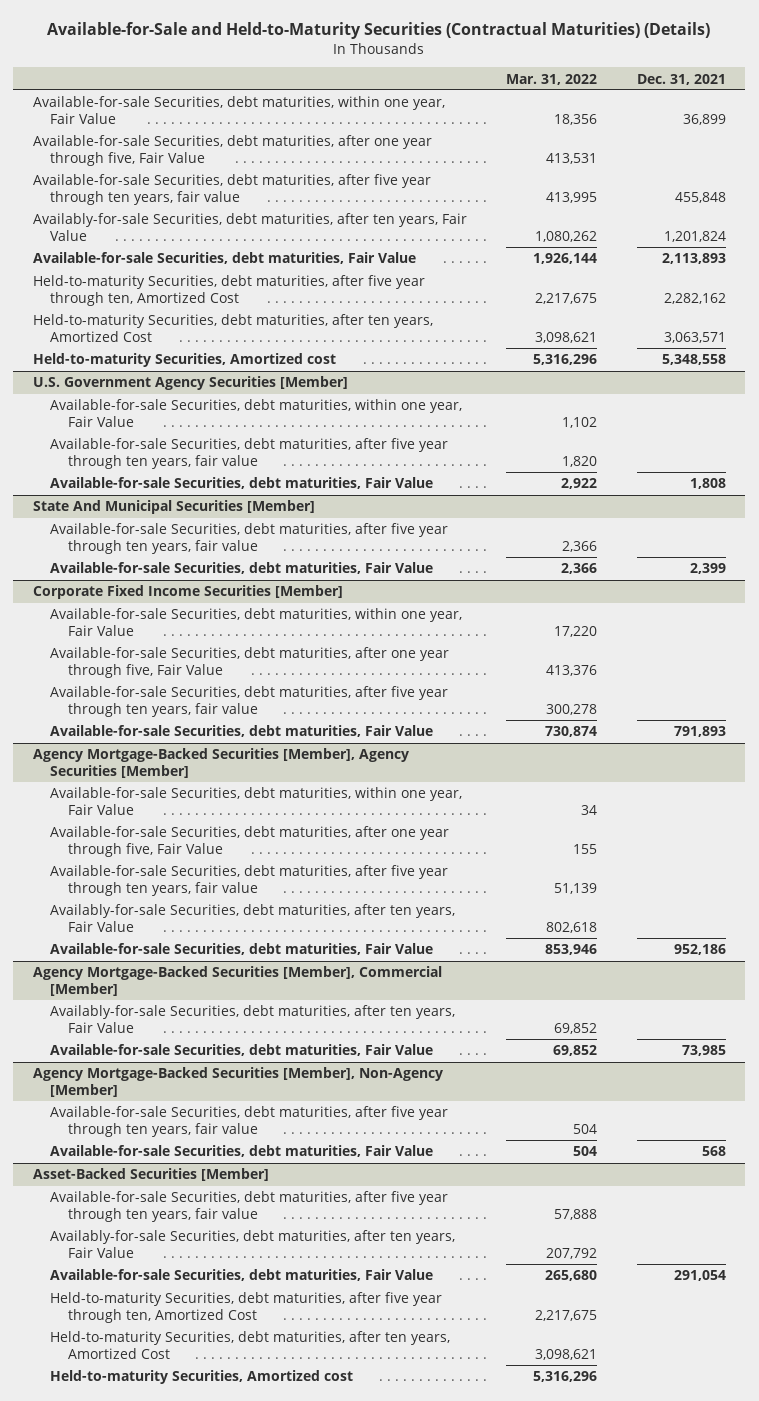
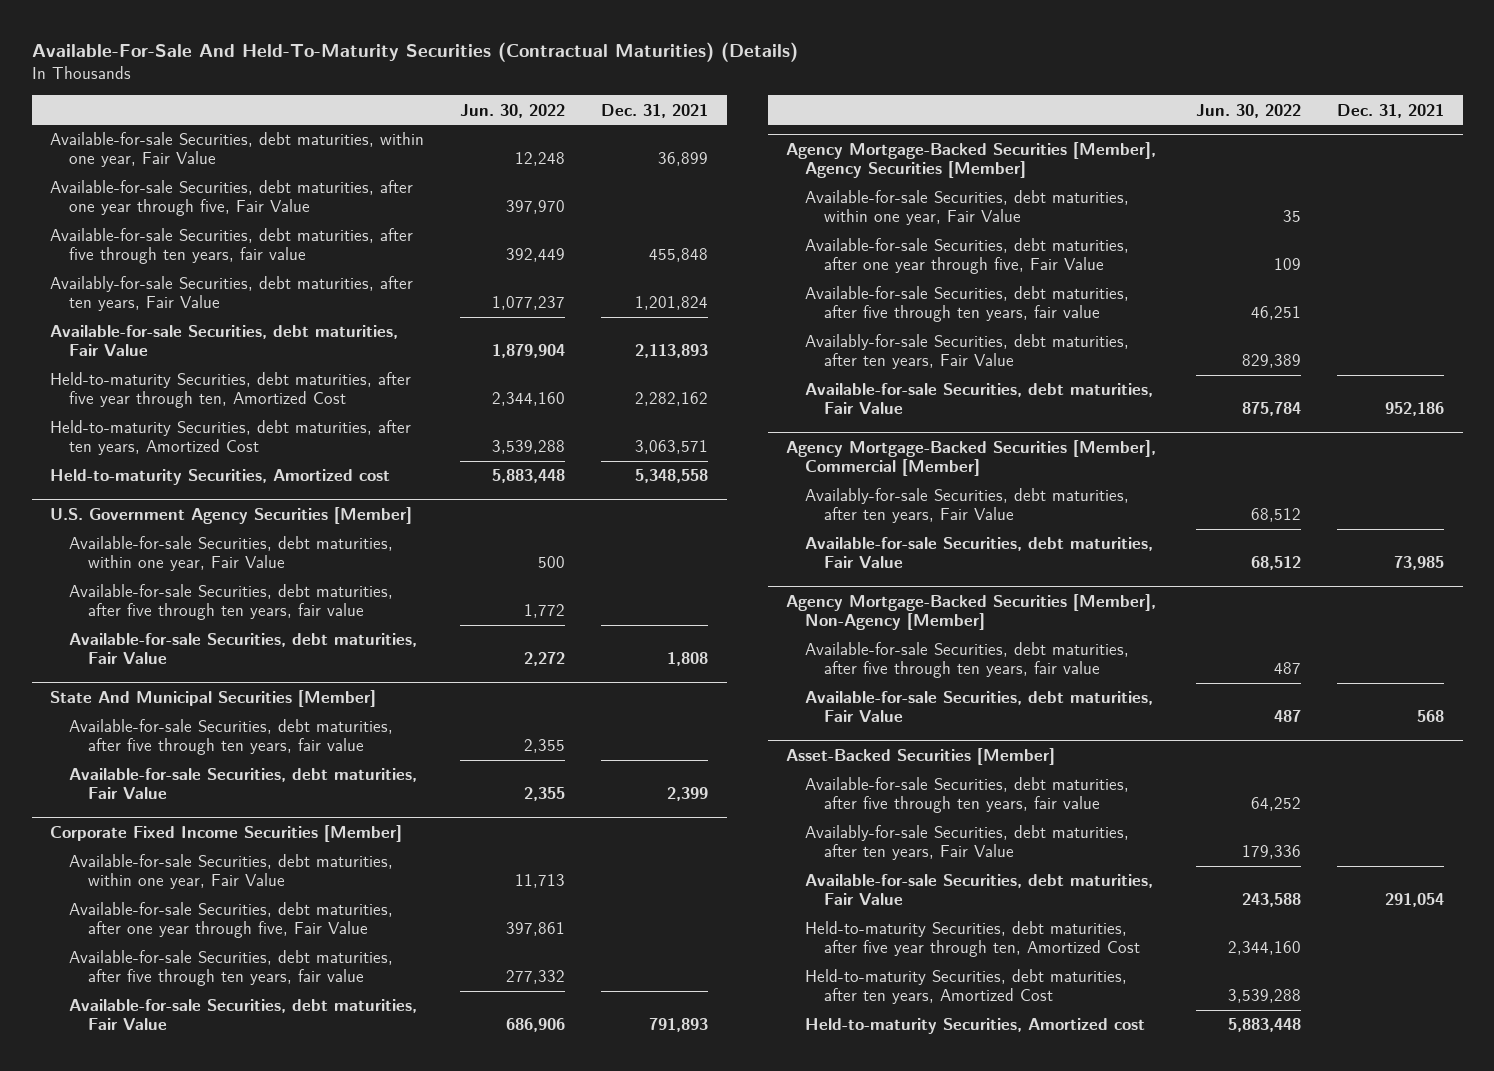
- Available-for-Sale and Held-to-Maturity Securities (Contractual Maturities) (Details)
+ Available-For-Sale And Held-To-Maturity Securities (Contractual Maturities) (Details)
- | Mar. 31, 2022 | Dec. 31, 2021
+ | Jun. 30, 2022 | Dec. 31, 2021
- Available-for-sale Securities, debt maturities, after five year through ten years, fair value | 413,995 | 455,848
+ Available-for-sale Securities, debt maturities, after five through ten years, fair value | 392,449 | 455,848
@ U.S. Government Agency Securities [Member]
- Available-for-sale Securities, debt maturities, after five year through ten years, fair value | 1,820 |
+ Available-for-sale Securities, debt maturities, after five through ten years, fair value | 1,772 |
@ State And Municipal Securities [Member]
- Available-for-sale Securities, debt maturities, after five year through ten years, fair value | 2,366 |
+ Available-for-sale Securities, debt maturities, after five through ten years, fair value | 2,355 |
@ Corporate Fixed Income Securities [Member]
- Available-for-sale Securities, debt maturities, after five year through ten years, fair value | 300,278 |
+ Available-for-sale Securities, debt maturities, after five through ten years, fair value | 277,332 |
@ Agency Mortgage-Backed Securities [Member], Agency Securities [Member]
- Available-for-sale Securities, debt maturities, after five year through ten years, fair value | 51,139 |
+ Available-for-sale Securities, debt maturities, after five through ten years, fair value | 46,251 |
@ Agency Mortgage-Backed Securities [Member], Non-Agency [Member]
- Available-for-sale Securities, debt maturities, after five year through ten years, fair value | 504 |
+ Available-for-sale Securities, debt maturities, after five through ten years, fair value | 487 |
@ Asset-Backed Securities [Member]
- Available-for-sale Securities, debt maturities, after five year through ten years, fair value | 57,888 |
+ Available-for-sale Securities, debt maturities, after five through ten years, fair value | 64,252 |

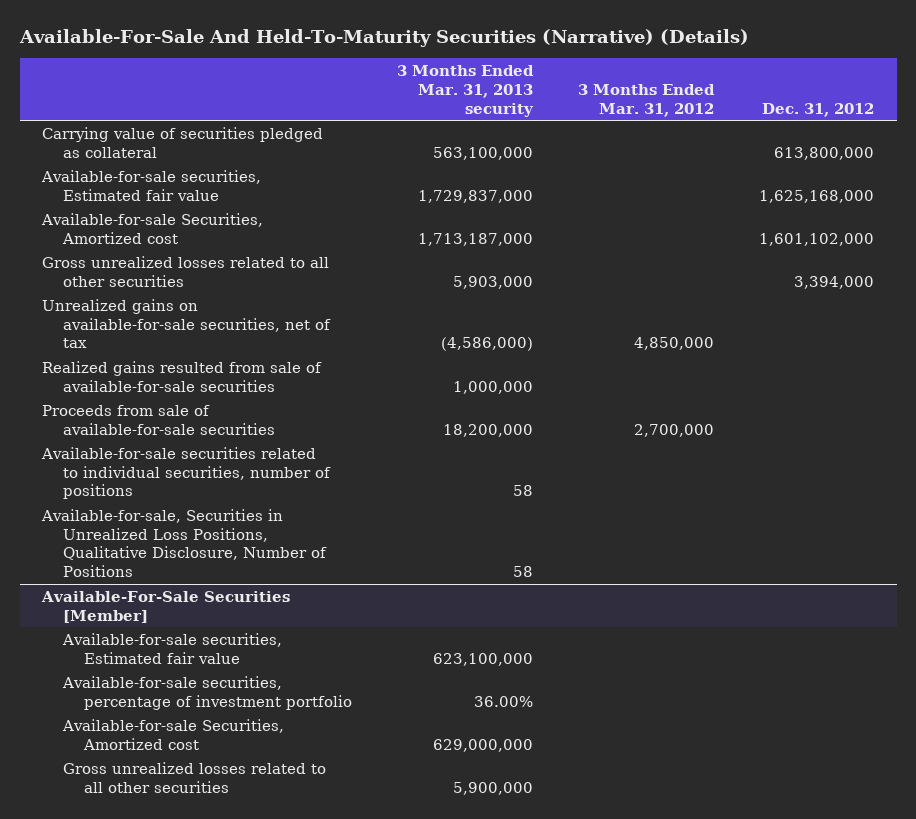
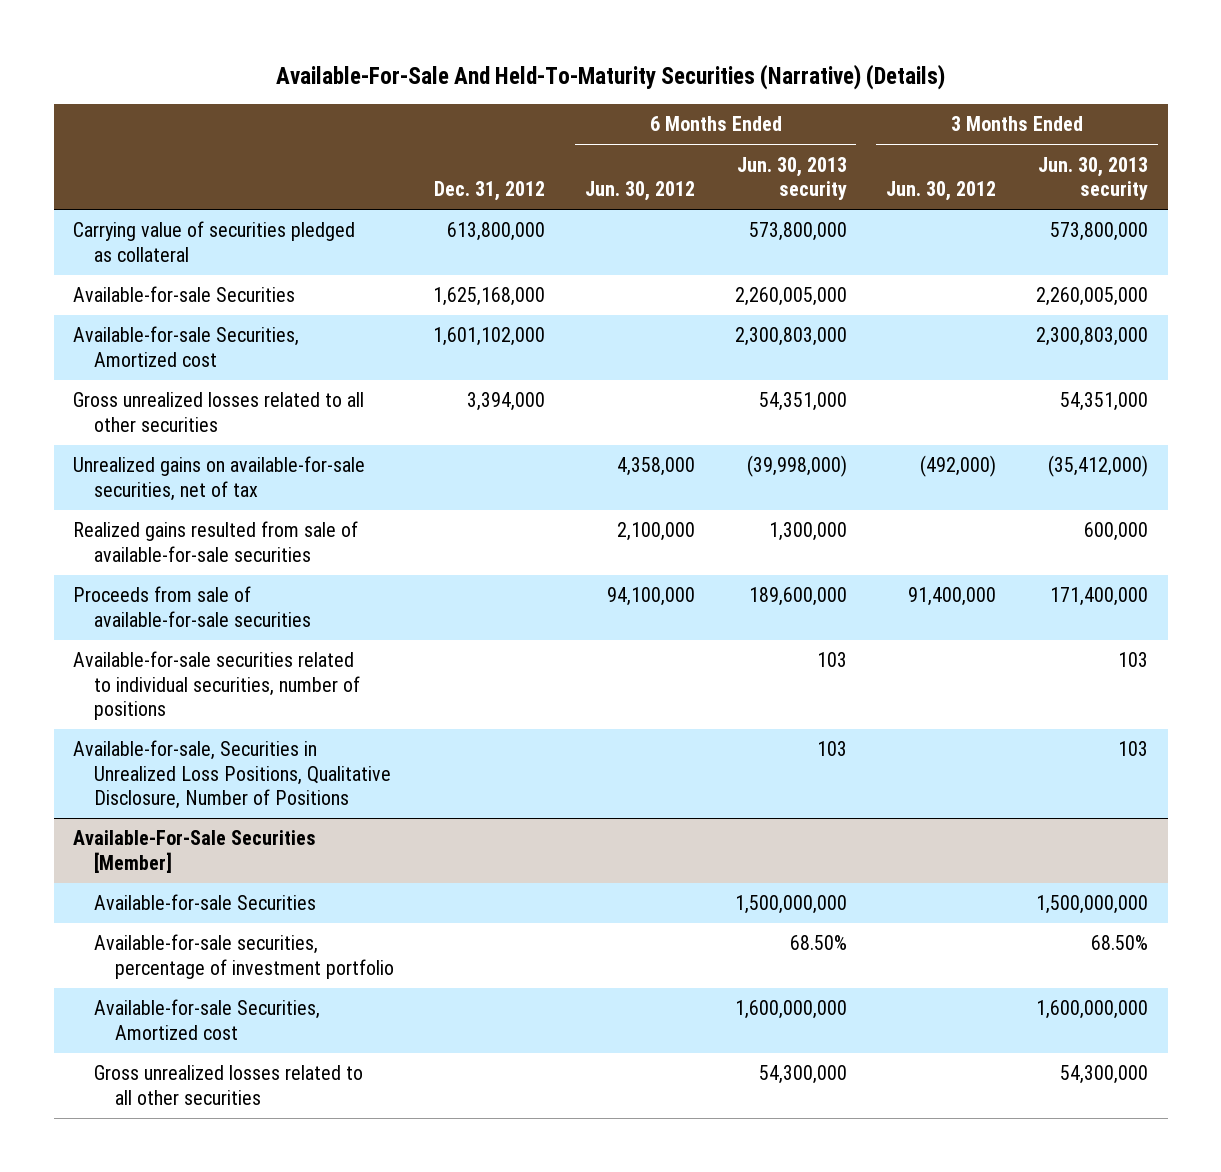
- | 3 Months Ended Mar. 31, 2013 security | 3 Months Ended Mar. 31, 2012 | Dec. 31, 2012
+ | Dec. 31, 2012 | 6 Months Ended Jun. 30, 2012 | 6 Months Ended Jun. 30, 2013 security | 3 Months Ended Jun. 30, 2012 | 3 Months Ended Jun. 30, 2013 security
- Available-for-sale securities, Estimated fair value | 1,729,837,000 | | 1,625,168,000
+ Available-for-sale Securities | 1,625,168,000 | | 2,260,005,000 | | 2,260,005,000
@ Available-For-Sale Securities [Member]
- Available-for-sale securities, Estimated fair value | 623,100,000 | |
+ Available-for-sale Securities | | | 1,500,000,000 | | 1,500,000,000

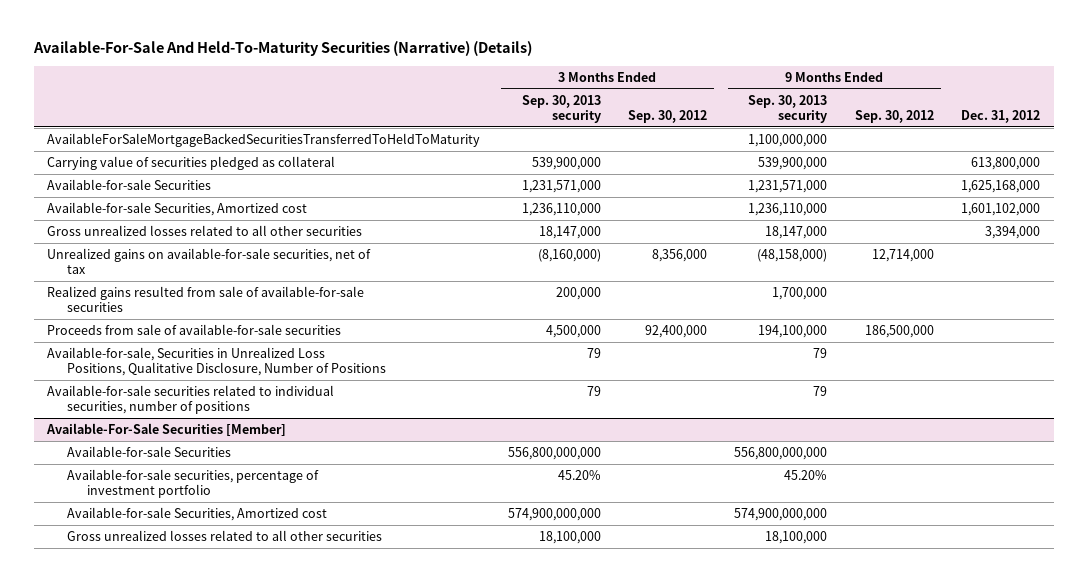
- | Dec. 31, 2012 | 6 Months Ended Jun. 30, 2012 | 6 Months Ended Jun. 30, 2013 security | 3 Months Ended Jun. 30, 2012 | 3 Months Ended Jun. 30, 2013 security
+ | 3 Months Ended Sep. 30, 2013 security | 3 Months Ended Sep. 30, 2012 | 9 Months Ended Sep. 30, 2013 security | 9 Months Ended Sep. 30, 2012 | Dec. 31, 2012
+ AvailableForSaleMortgageBackedSecuritiesTransferredToHeldToMaturity | | | 1,100,000,000 | |
moved down: Available-for-sale securities related to individual securities, number of positions | 79 | | 79 | |

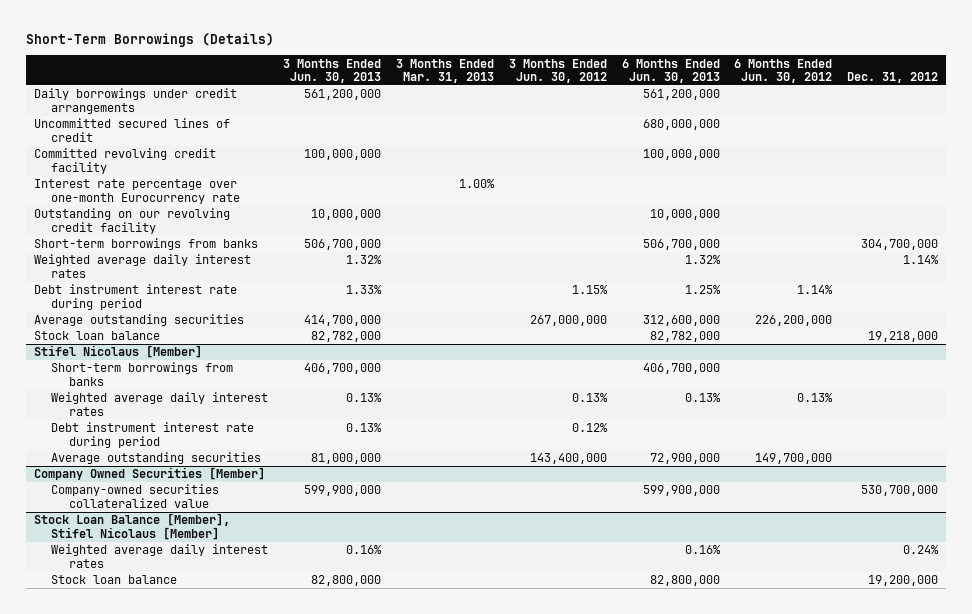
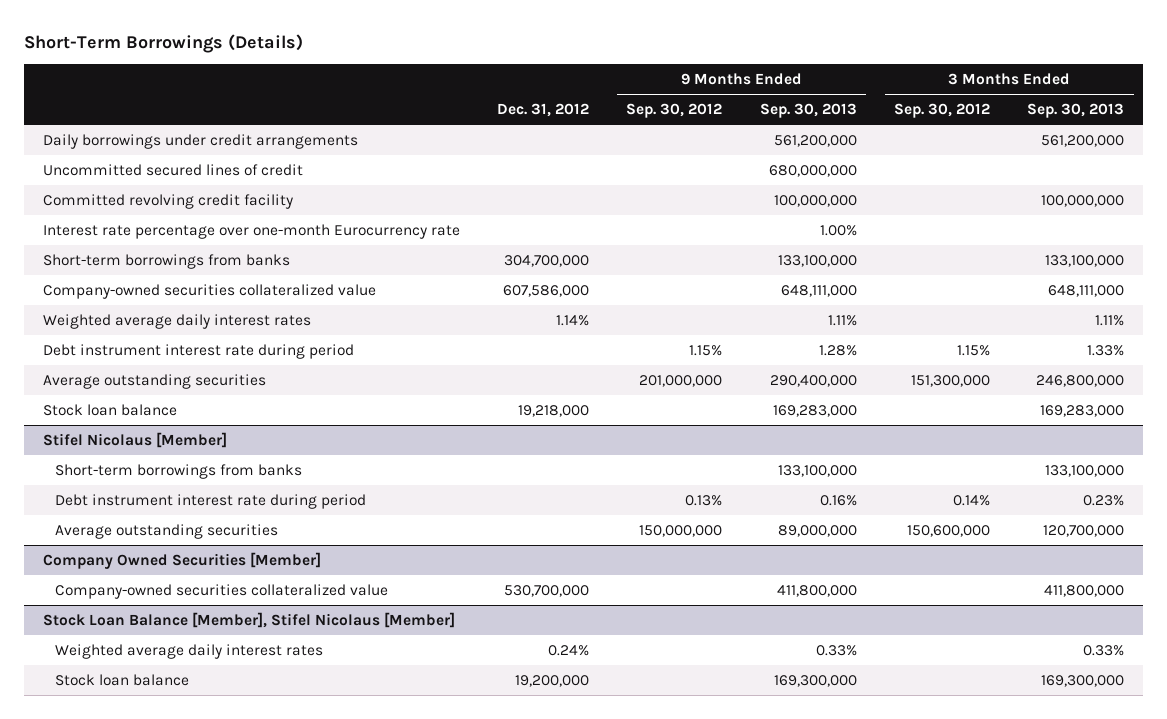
- | 3 Months Ended Jun. 30, 2013 | 3 Months Ended Mar. 31, 2013 | 3 Months Ended Jun. 30, 2012 | 6 Months Ended Jun. 30, 2013 | 6 Months Ended Jun. 30, 2012 | Dec. 31, 2012
+ | Dec. 31, 2012 | 9 Months Ended Sep. 30, 2012 | 9 Months Ended Sep. 30, 2013 | 3 Months Ended Sep. 30, 2012 | 3 Months Ended Sep. 30, 2013
- Outstanding on our revolving credit facility | 10,000,000 | | | 10,000,000 | |
+ Company-owned securities collateralized value | 607,586,000 | | 648,111,000 | | 648,111,000
@ Stifel Nicolaus [Member]
- Weighted average daily interest rates | 0.13% | | 0.13% | 0.13% | 0.13% |

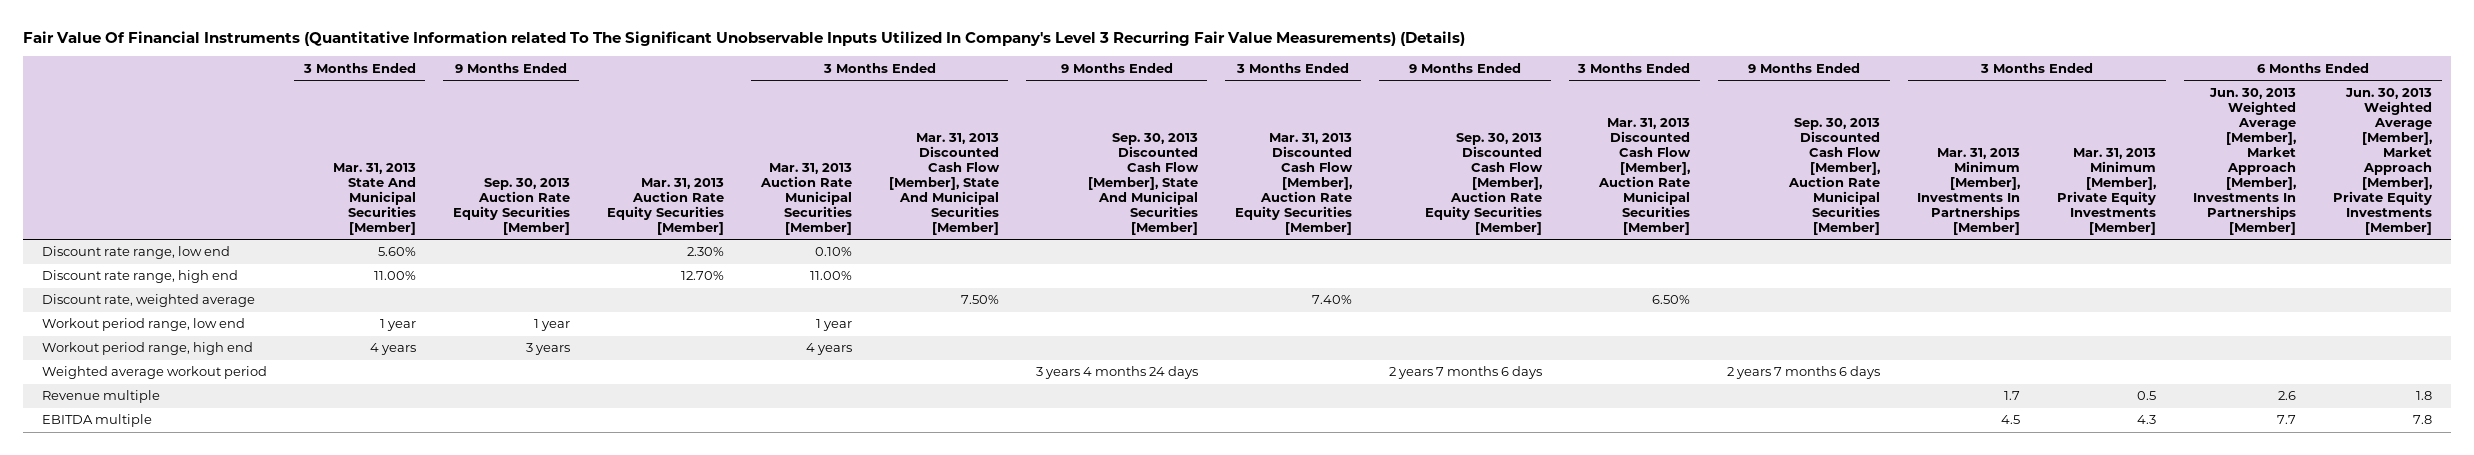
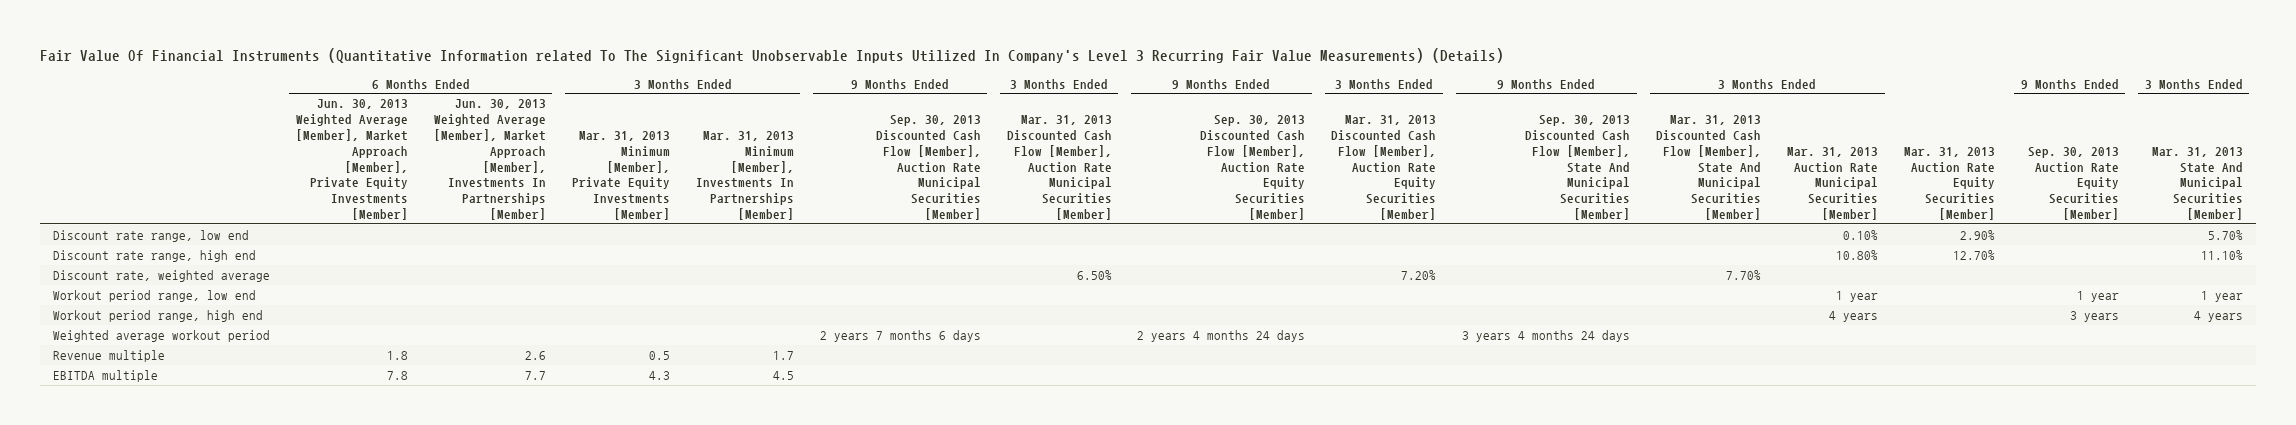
- | 3 Months Ended Mar. 31, 2013 State And Municipal Securities [Member] | 9 Months Ended Sep. 30, 2013 Auction Rate Equity Securities [Member] | Mar. 31, 2013 Auction Rate Equity Securities [Member] | 3 Months Ended Mar. 31, 2013 Auction Rate Municipal Securities [Member] | 3 Months Ended Mar. 31, 2013 Discounted Cash Flow [Member], State And Municipal Securities [Member] | 9 Months Ended Sep. 30, 2013 Discounted Cash Flow [Member], State And Municipal Securities [Member] | 3 Months Ended Mar. 31, 2013 Discounted Cash Flow [Member], Auction Rate Equity Securities [Member] | 9 Months Ended Sep. 30, 2013 Discounted Cash Flow [Member], Auction Rate Equity Securities [Member] | 3 Months Ended Mar. 31, 2013 Discounted Cash Flow [Member], Auction Rate Municipal Securities [Member] | 9 Months Ended Sep. 30, 2013 Discounted Cash Flow [Member], Auction Rate Municipal Securities [Member] | 3 Months Ended Mar. 31, 2013 Minimum [Member], Investments In Partnerships [Member] | 3 Months Ended Mar. 31, 2013 Minimum [Member], Private Equity Investments [Member] | 6 Months Ended Jun. 30, 2013 Weighted Average [Member], Market Approach [Member], Investments In Partnerships [Member] | 6 Months Ended Jun. 30, 2013 Weighted Average [Member], Market Approach [Member], Private Equity Investments [Member]
+ | 6 Months Ended Jun. 30, 2013 Weighted Average [Member], Market Approach [Member], Private Equity Investments [Member] | 6 Months Ended Jun. 30, 2013 Weighted Average [Member], Market Approach [Member], Investments In Partnerships [Member] | 3 Months Ended Mar. 31, 2013 Minimum [Member], Private Equity Investments [Member] | 3 Months Ended Mar. 31, 2013 Minimum [Member], Investments In Partnerships [Member] | 9 Months Ended Sep. 30, 2013 Discounted Cash Flow [Member], Auction Rate Municipal Securities [Member] | 3 Months Ended Mar. 31, 2013 Discounted Cash Flow [Member], Auction Rate Municipal Securities [Member] | 9 Months Ended Sep. 30, 2013 Discounted Cash Flow [Member], Auction Rate Equity Securities [Member] | 3 Months Ended Mar. 31, 2013 Discounted Cash Flow [Member], Auction Rate Equity Securities [Member] | 9 Months Ended Sep. 30, 2013 Discounted Cash Flow [Member], State And Municipal Securities [Member] | 3 Months Ended Mar. 31, 2013 Discounted Cash Flow [Member], State And Municipal Securities [Member] | 3 Months Ended Mar. 31, 2013 Auction Rate Municipal Securities [Member] | Mar. 31, 2013 Auction Rate Equity Securities [Member] | 9 Months Ended Sep. 30, 2013 Auction Rate Equity Securities [Member] | 3 Months Ended Mar. 31, 2013 State And Municipal Securities [Member]
- Discount rate range, low end | 5.60% | | 2.30% | 0.10% | | | | | | | | | |
- Discount rate range, high end | 11.00% | | 12.70% | 11.00% | | | | | | | | | |
- Discount rate, weighted average | | | | | 7.50% | | 7.40% | | 6.50% | | | | |
+ Discount rate range, low end | | | | | | | | | | | 0.10% | 2.90% | | 5.70%
+ Discount rate range, high end | | | | | | | | | | | 10.80% | 12.70% | | 11.10%
+ Discount rate, weighted average | | | | | | 6.50% | | 7.20% | | 7.70% | | | |
- Weighted average workout period | | | | | | 3 years 4 months 24 days | | 2 years 7 months 6 days | | 2 years 7 months 6 days | | | |
+ Weighted average workout period | | | | | 2 years 7 months 6 days | | 2 years 4 months 24 days | | 3 years 4 months 24 days | | | | |

